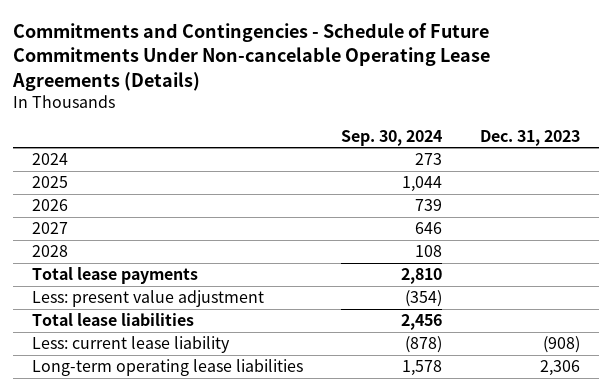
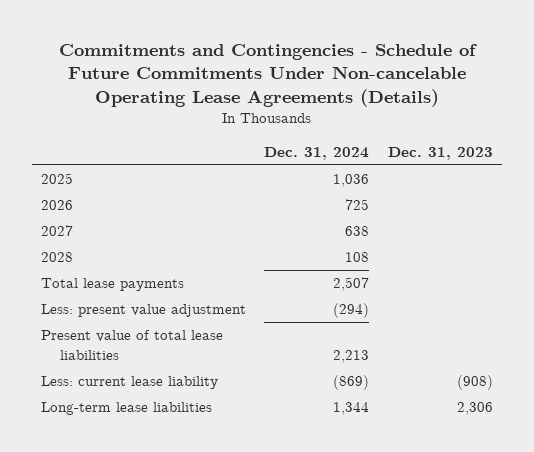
- | Sep. 30, 2024 | Dec. 31, 2023
+ | Dec. 31, 2024 | Dec. 31, 2023
- 2024 | 273 |
- Total lease liabilities | 2,456 |
+ Present value of total lease liabilities | 2,213 |
- Long-term operating lease liabilities | 1,578 | 2,306
+ Long-term lease liabilities | 1,344 | 2,306

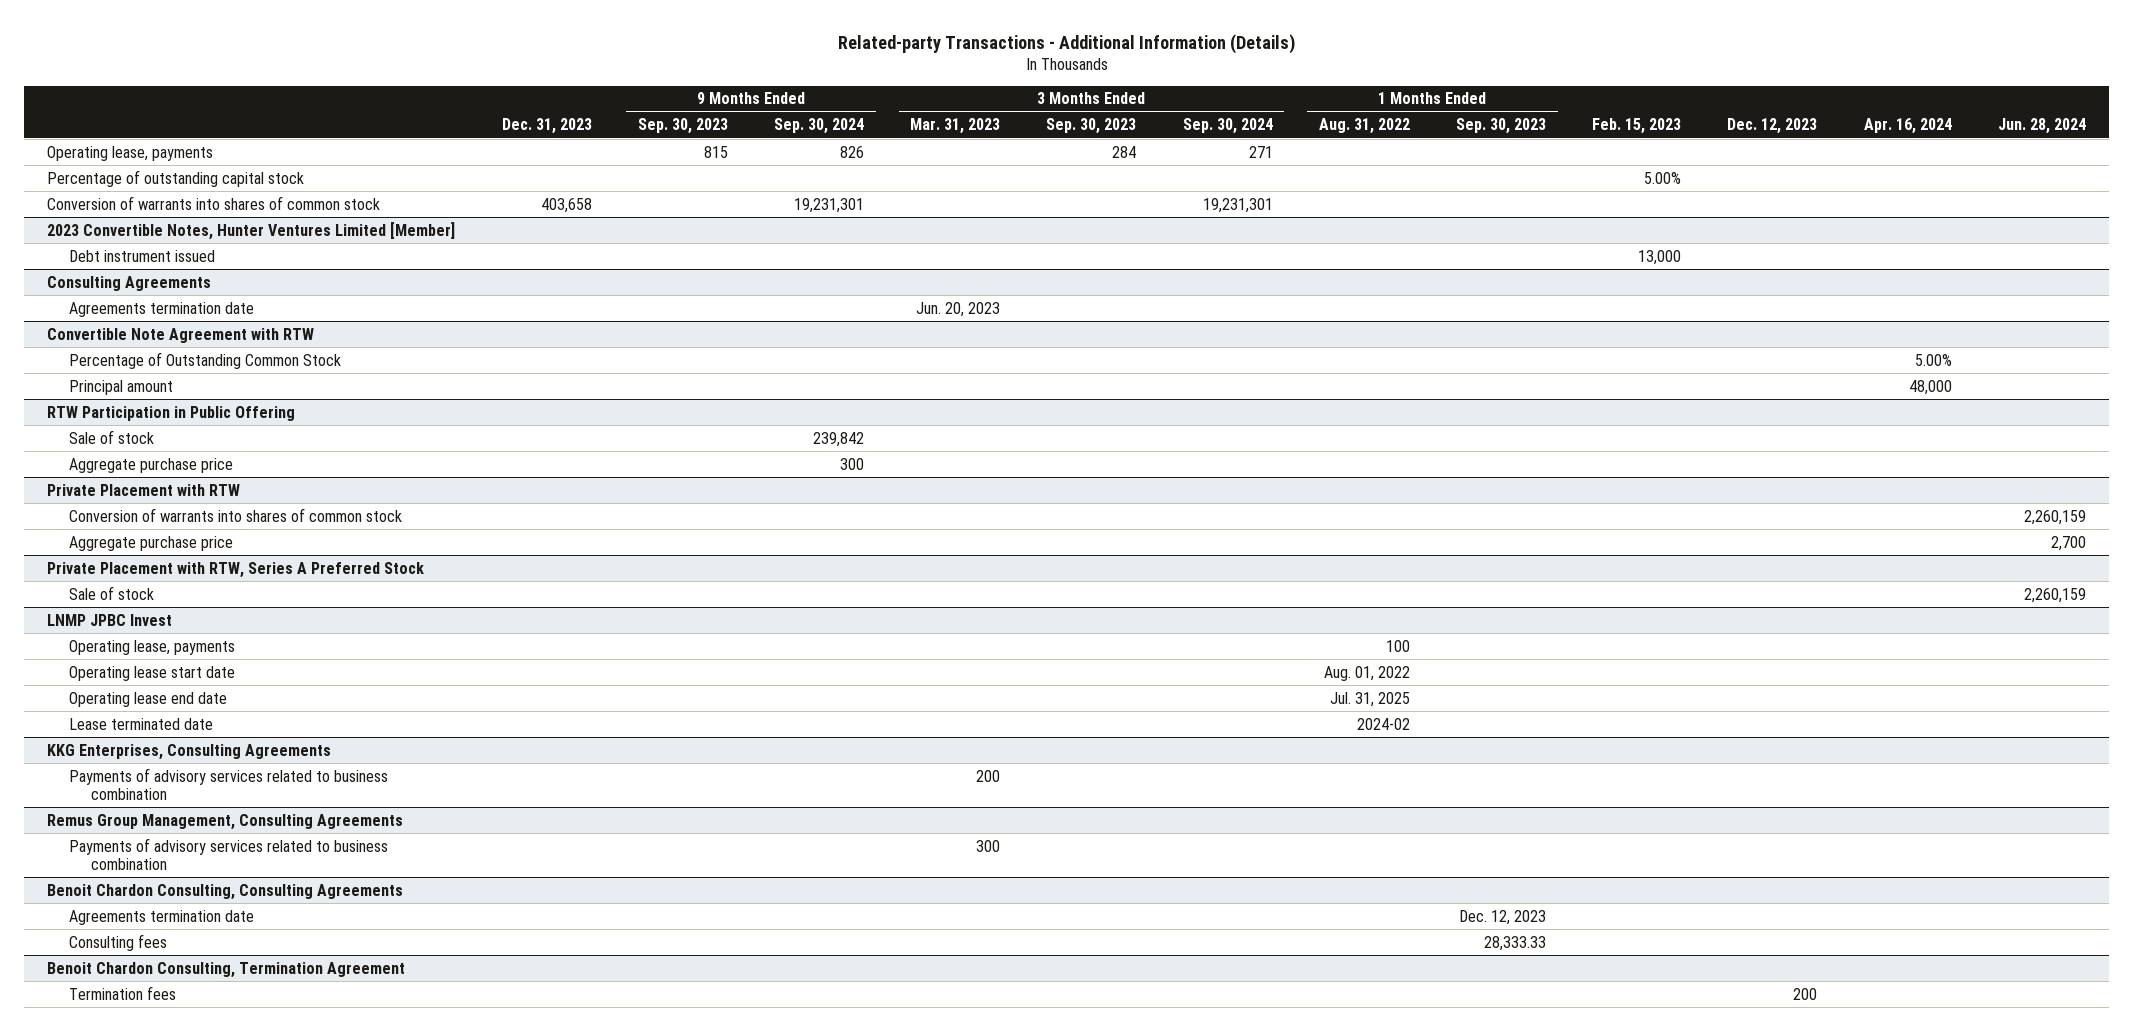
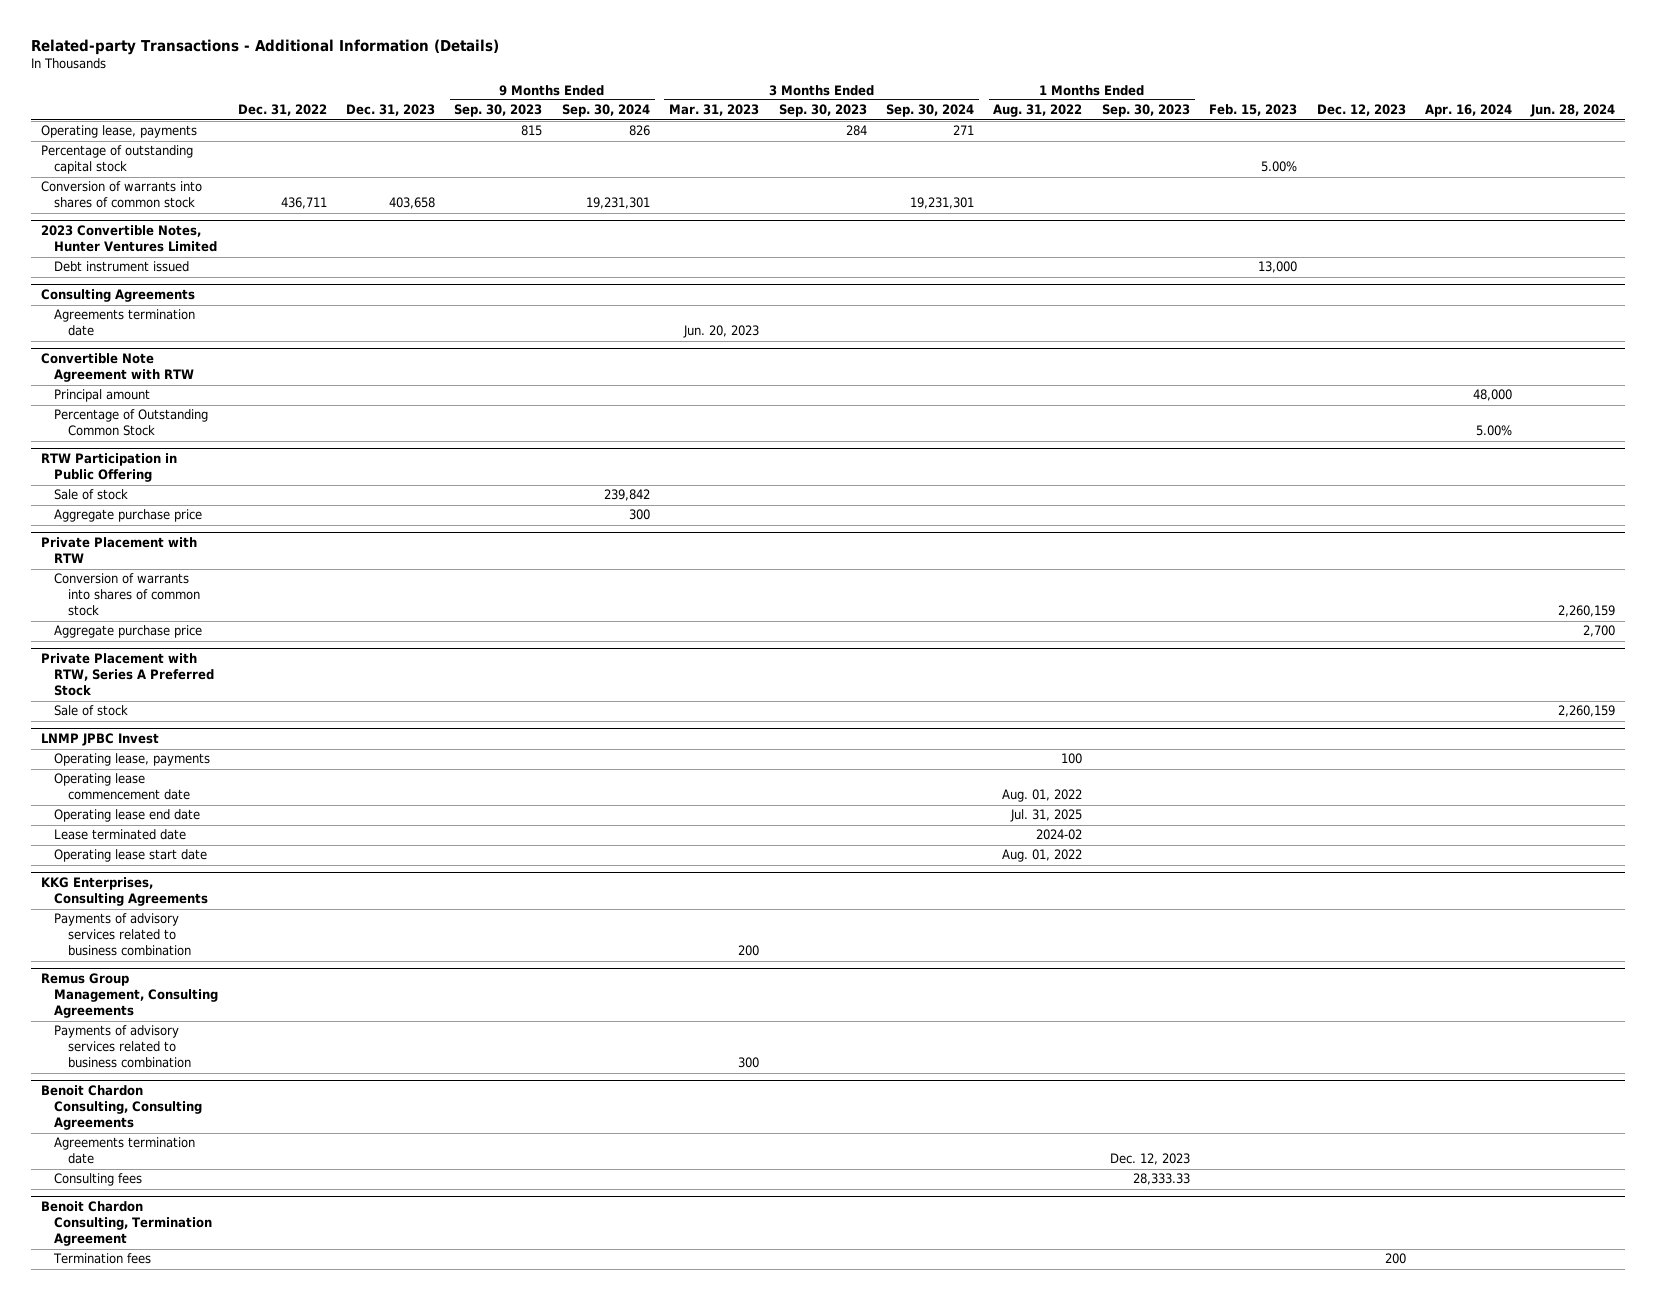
- | Dec. 31, 2023 | 9 Months Ended Sep. 30, 2023 | 9 Months Ended Sep. 30, 2024 | 3 Months Ended Mar. 31, 2023 | 3 Months Ended Sep. 30, 2023 | 3 Months Ended Sep. 30, 2024 | 1 Months Ended Aug. 31, 2022 | 1 Months Ended Sep. 30, 2023 | Feb. 15, 2023 | Dec. 12, 2023 | Apr. 16, 2024 | Jun. 28, 2024
+ | Dec. 31, 2022 | Dec. 31, 2023 | 9 Months Ended Sep. 30, 2023 | 9 Months Ended Sep. 30, 2024 | 3 Months Ended Mar. 31, 2023 | 3 Months Ended Sep. 30, 2023 | 3 Months Ended Sep. 30, 2024 | 1 Months Ended Aug. 31, 2022 | 1 Months Ended Sep. 30, 2023 | Feb. 15, 2023 | Dec. 12, 2023 | Apr. 16, 2024 | Jun. 28, 2024
- 2023 Convertible Notes, Hunter Ventures Limited [Member]
+ 2023 Convertible Notes, Hunter Ventures Limited
@ Convertible Note Agreement with RTW
moved down: Percentage of Outstanding Common Stock | | | | | | | | | | | | 5.00% |
@ LNMP JPBC Invest
+ Operating lease commencement date | | | | | | | | Aug. 01, 2022 | | | | |
moved down: Operating lease start date | | | | | | | | Aug. 01, 2022 | | | | |

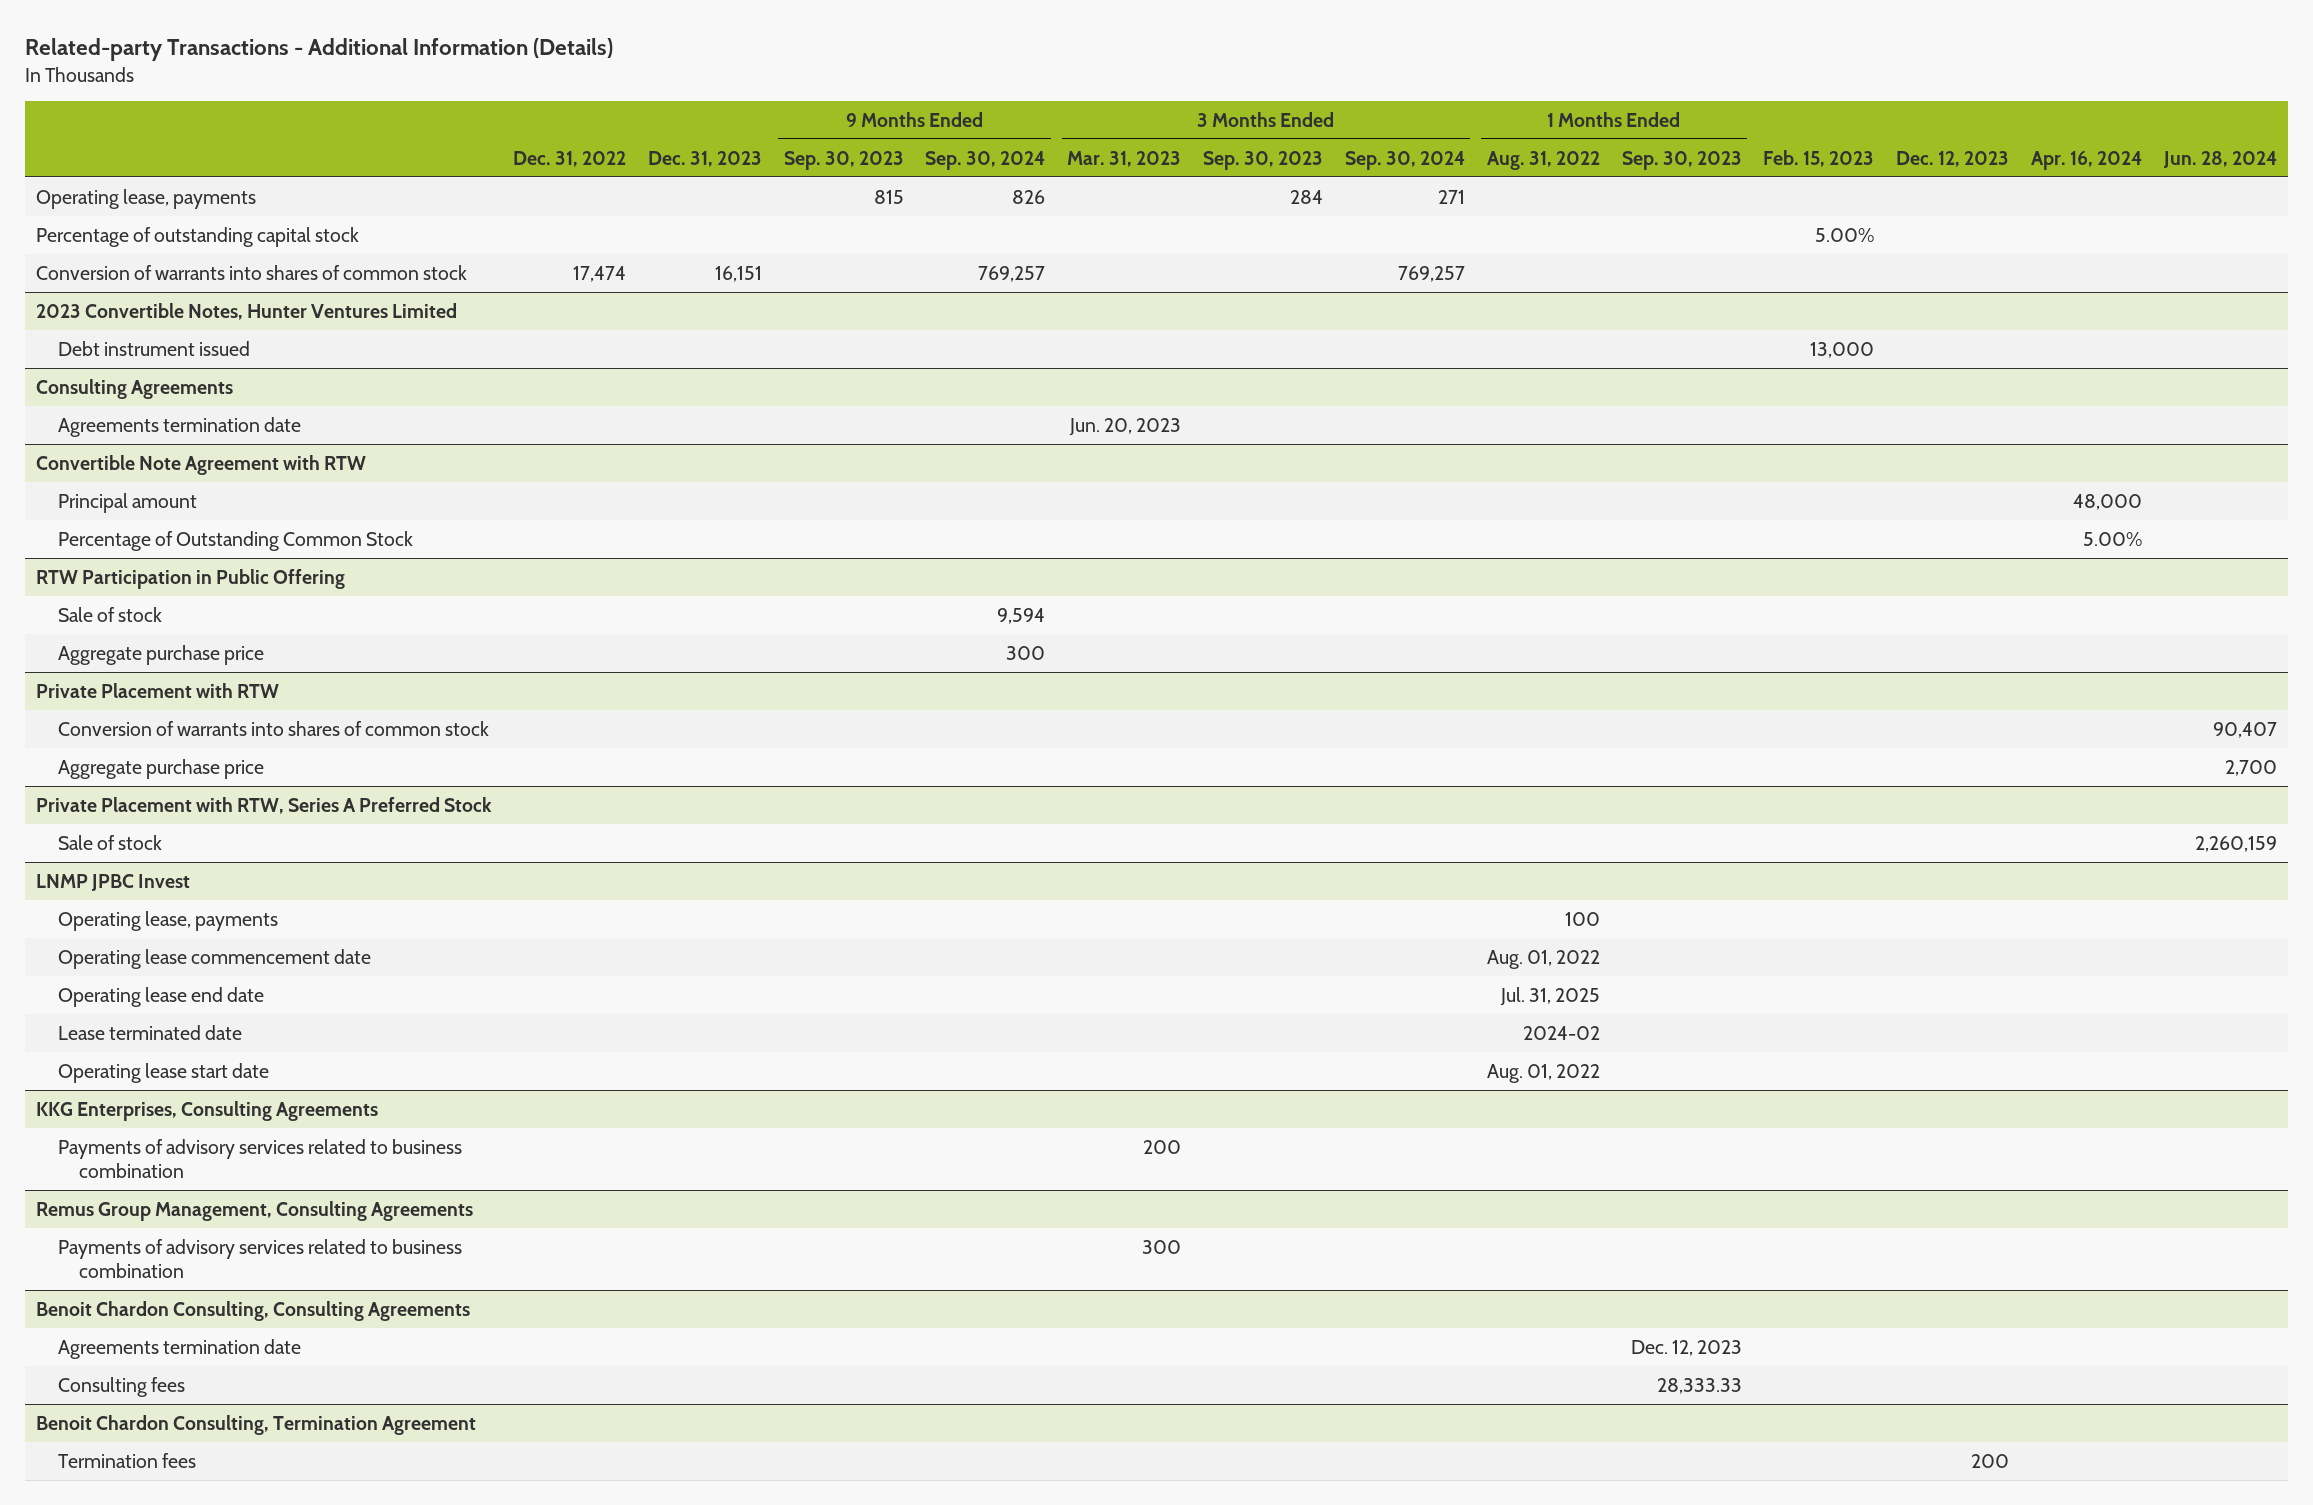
- Conversion of warrants into shares of common stock | 436,711 | 403,658 | | 19,231,301 | | | 19,231,301 | | | | | |
+ Conversion of warrants into shares of common stock | 17,474 | 16,151 | | 769,257 | | | 769,257 | | | | | |
@ RTW Participation in Public Offering
- Sale of stock | | | | 239,842 | | | | | | | | |
+ Sale of stock | | | | 9,594 | | | | | | | | |
@ Private Placement with RTW
- Conversion of warrants into shares of common stock | | | | | | | | | | | | | 2,260,159
+ Conversion of warrants into shares of common stock | | | | | | | | | | | | | 90,407

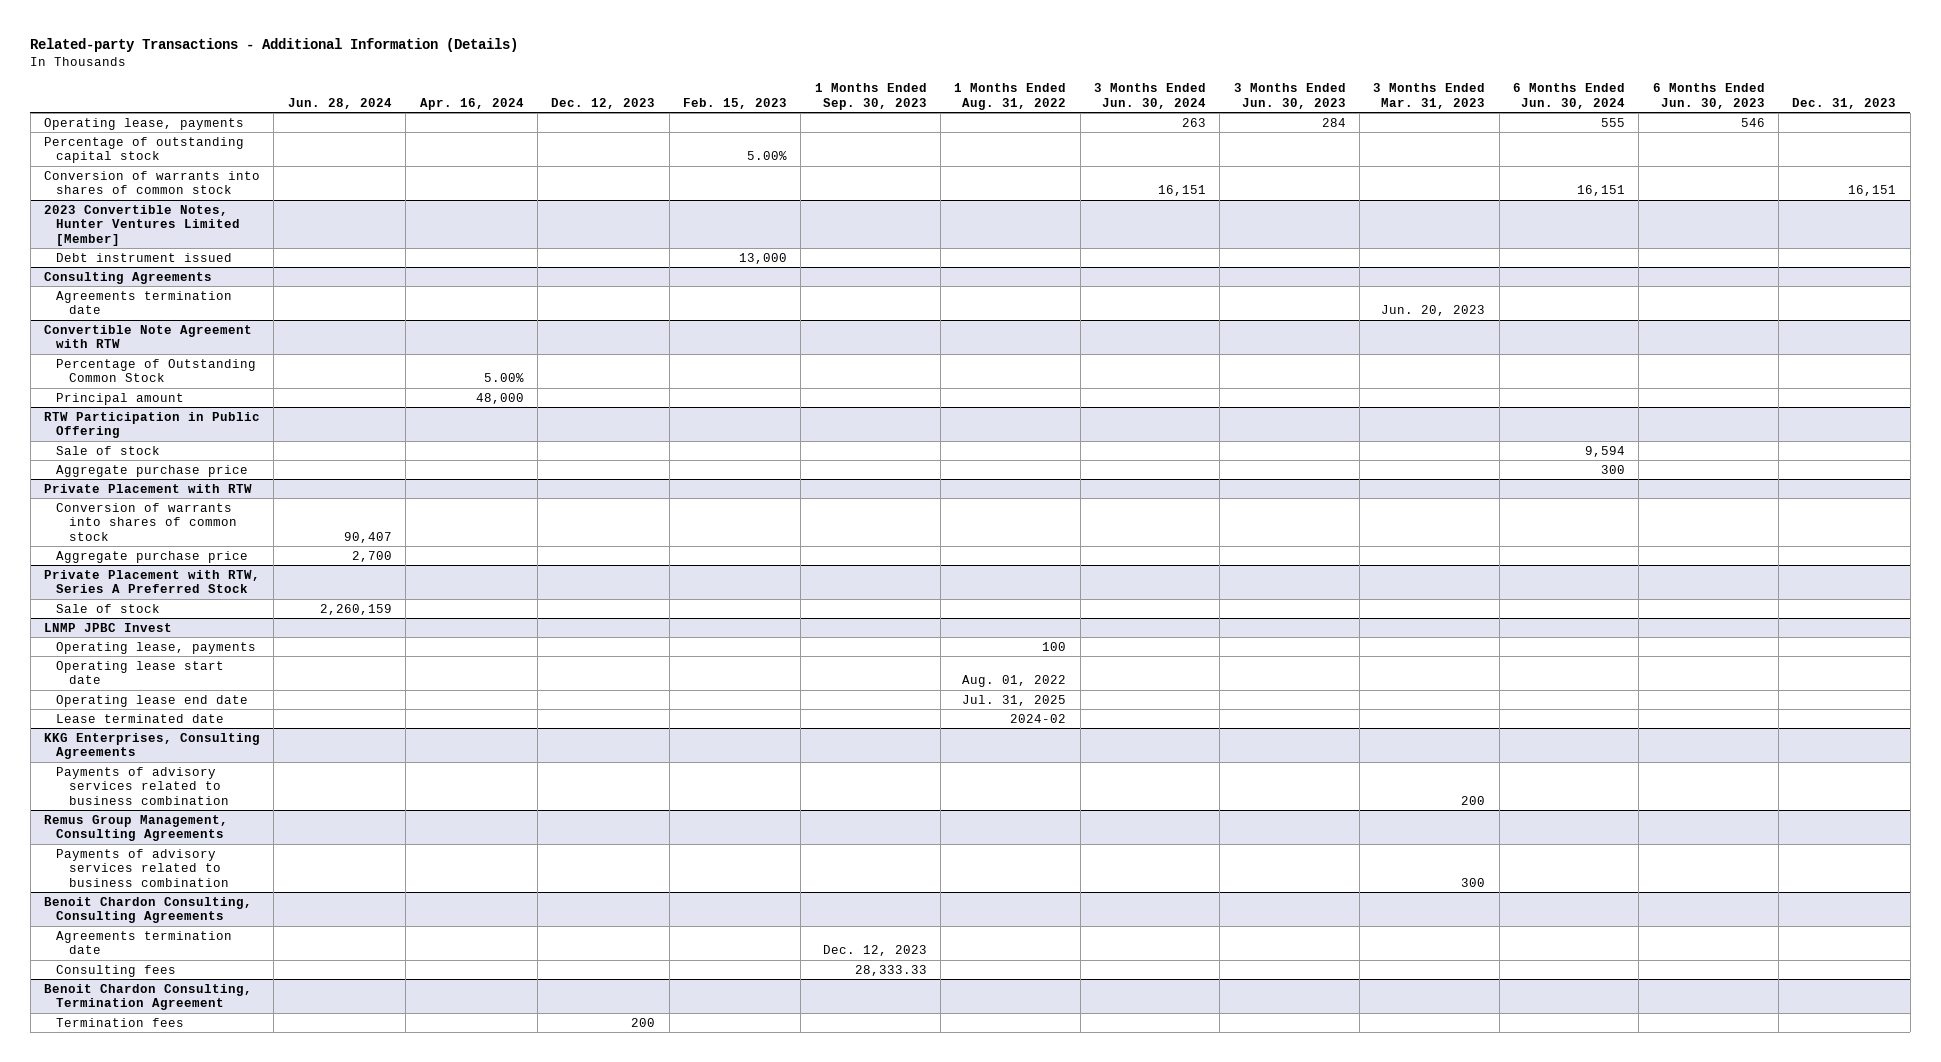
- | Dec. 31, 2022 | Dec. 31, 2023 | 9 Months Ended Sep. 30, 2023 | 9 Months Ended Sep. 30, 2024 | 3 Months Ended Mar. 31, 2023 | 3 Months Ended Sep. 30, 2023 | 3 Months Ended Sep. 30, 2024 | 1 Months Ended Aug. 31, 2022 | 1 Months Ended Sep. 30, 2023 | Feb. 15, 2023 | Dec. 12, 2023 | Apr. 16, 2024 | Jun. 28, 2024
+ | Jun. 28, 2024 | Apr. 16, 2024 | Dec. 12, 2023 | Feb. 15, 2023 | 1 Months Ended Sep. 30, 2023 | 1 Months Ended Aug. 31, 2022 | 3 Months Ended Jun. 30, 2024 | 3 Months Ended Jun. 30, 2023 | 3 Months Ended Mar. 31, 2023 | 6 Months Ended Jun. 30, 2024 | 6 Months Ended Jun. 30, 2023 | Dec. 31, 2023
- 2023 Convertible Notes, Hunter Ventures Limited
+ 2023 Convertible Notes, Hunter Ventures Limited [Member]
@ Convertible Note Agreement with RTW
moved down: Principal amount | | 48,000 | | | | | | | | | |
@ LNMP JPBC Invest
- Operating lease commencement date | | | | | | | | Aug. 01, 2022 | | | | |
moved up: Operating lease start date | | | | | | Aug. 01, 2022 | | | | | |

